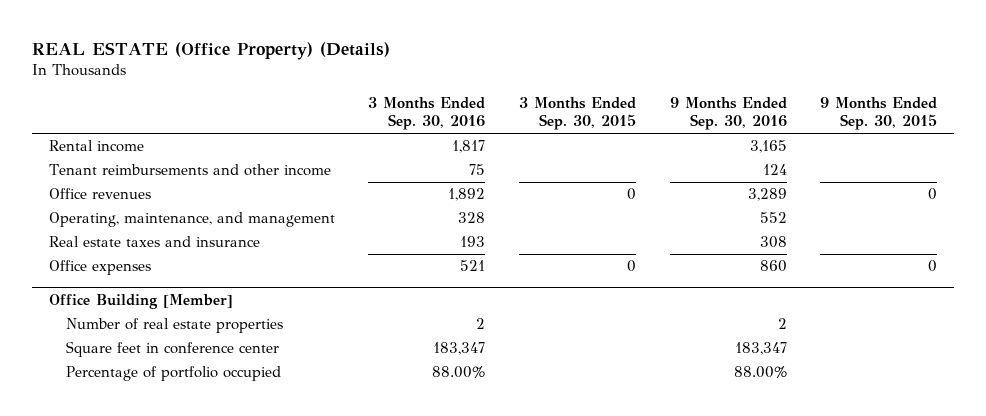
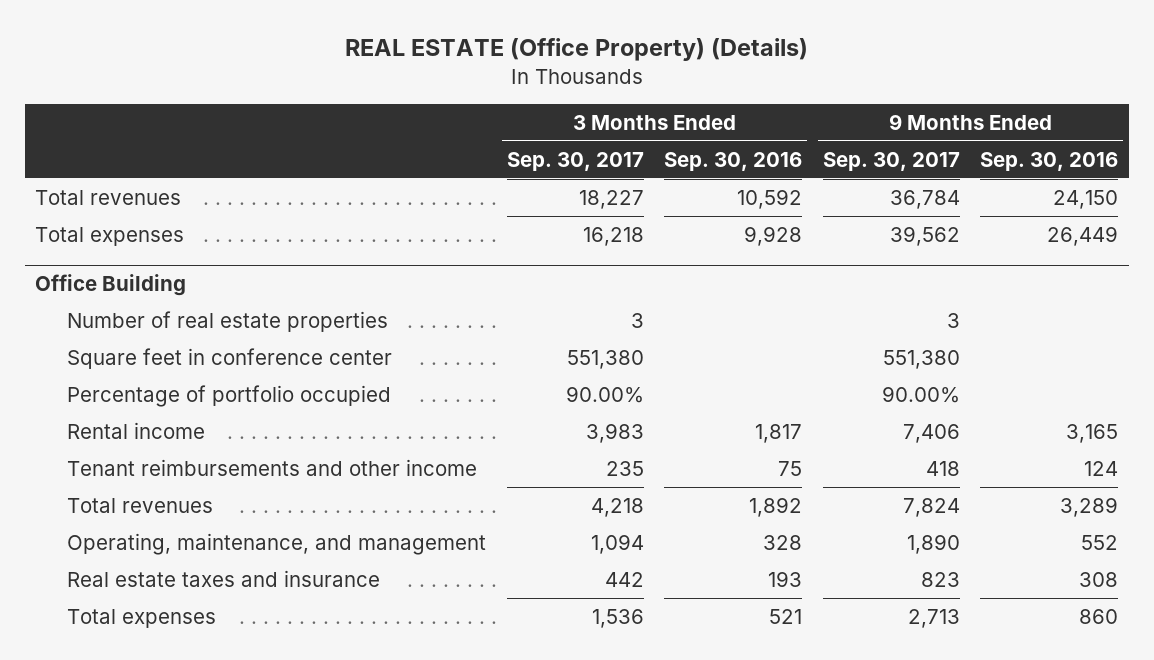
- | 3 Months Ended Sep. 30, 2016 | 3 Months Ended Sep. 30, 2015 | 9 Months Ended Sep. 30, 2016 | 9 Months Ended Sep. 30, 2015
+ | 3 Months Ended Sep. 30, 2017 | 3 Months Ended Sep. 30, 2016 | 9 Months Ended Sep. 30, 2017 | 9 Months Ended Sep. 30, 2016
+ Total revenues | 18,227 | 10,592 | 36,784 | 24,150
+ Total expenses | 16,218 | 9,928 | 39,562 | 26,449
+ Office Building
+ Number of real estate properties | 3 | | 3 |
+ Square feet in conference center | 551,380 | | 551,380 |
+ Percentage of portfolio occupied | 90.00% | | 90.00% |
- Office revenues | 1,892 | 0 | 3,289 | 0
+ Total revenues | 4,218 | 1,892 | 7,824 | 3,289
- Office expenses | 521 | 0 | 860 | 0
- Office Building [Member]
- Number of real estate properties | 2 | | 2 |
- Square feet in conference center | 183,347 | | 183,347 |
- Percentage of portfolio occupied | 88.00% | | 88.00% |
+ Total expenses | 1,536 | 521 | 2,713 | 860

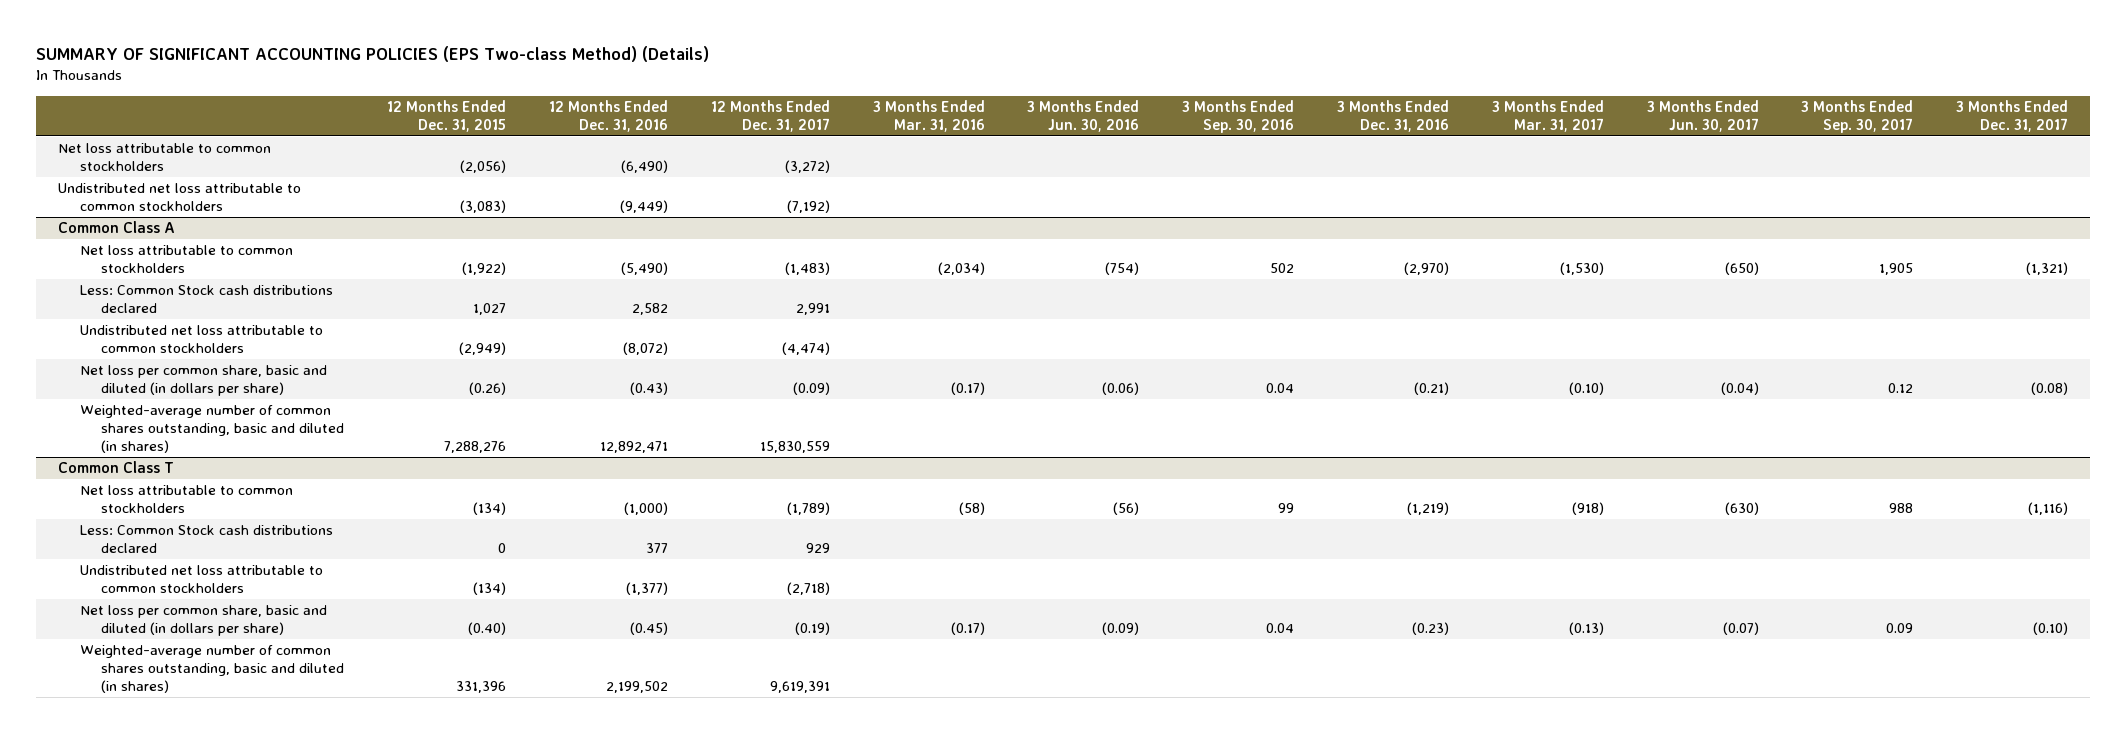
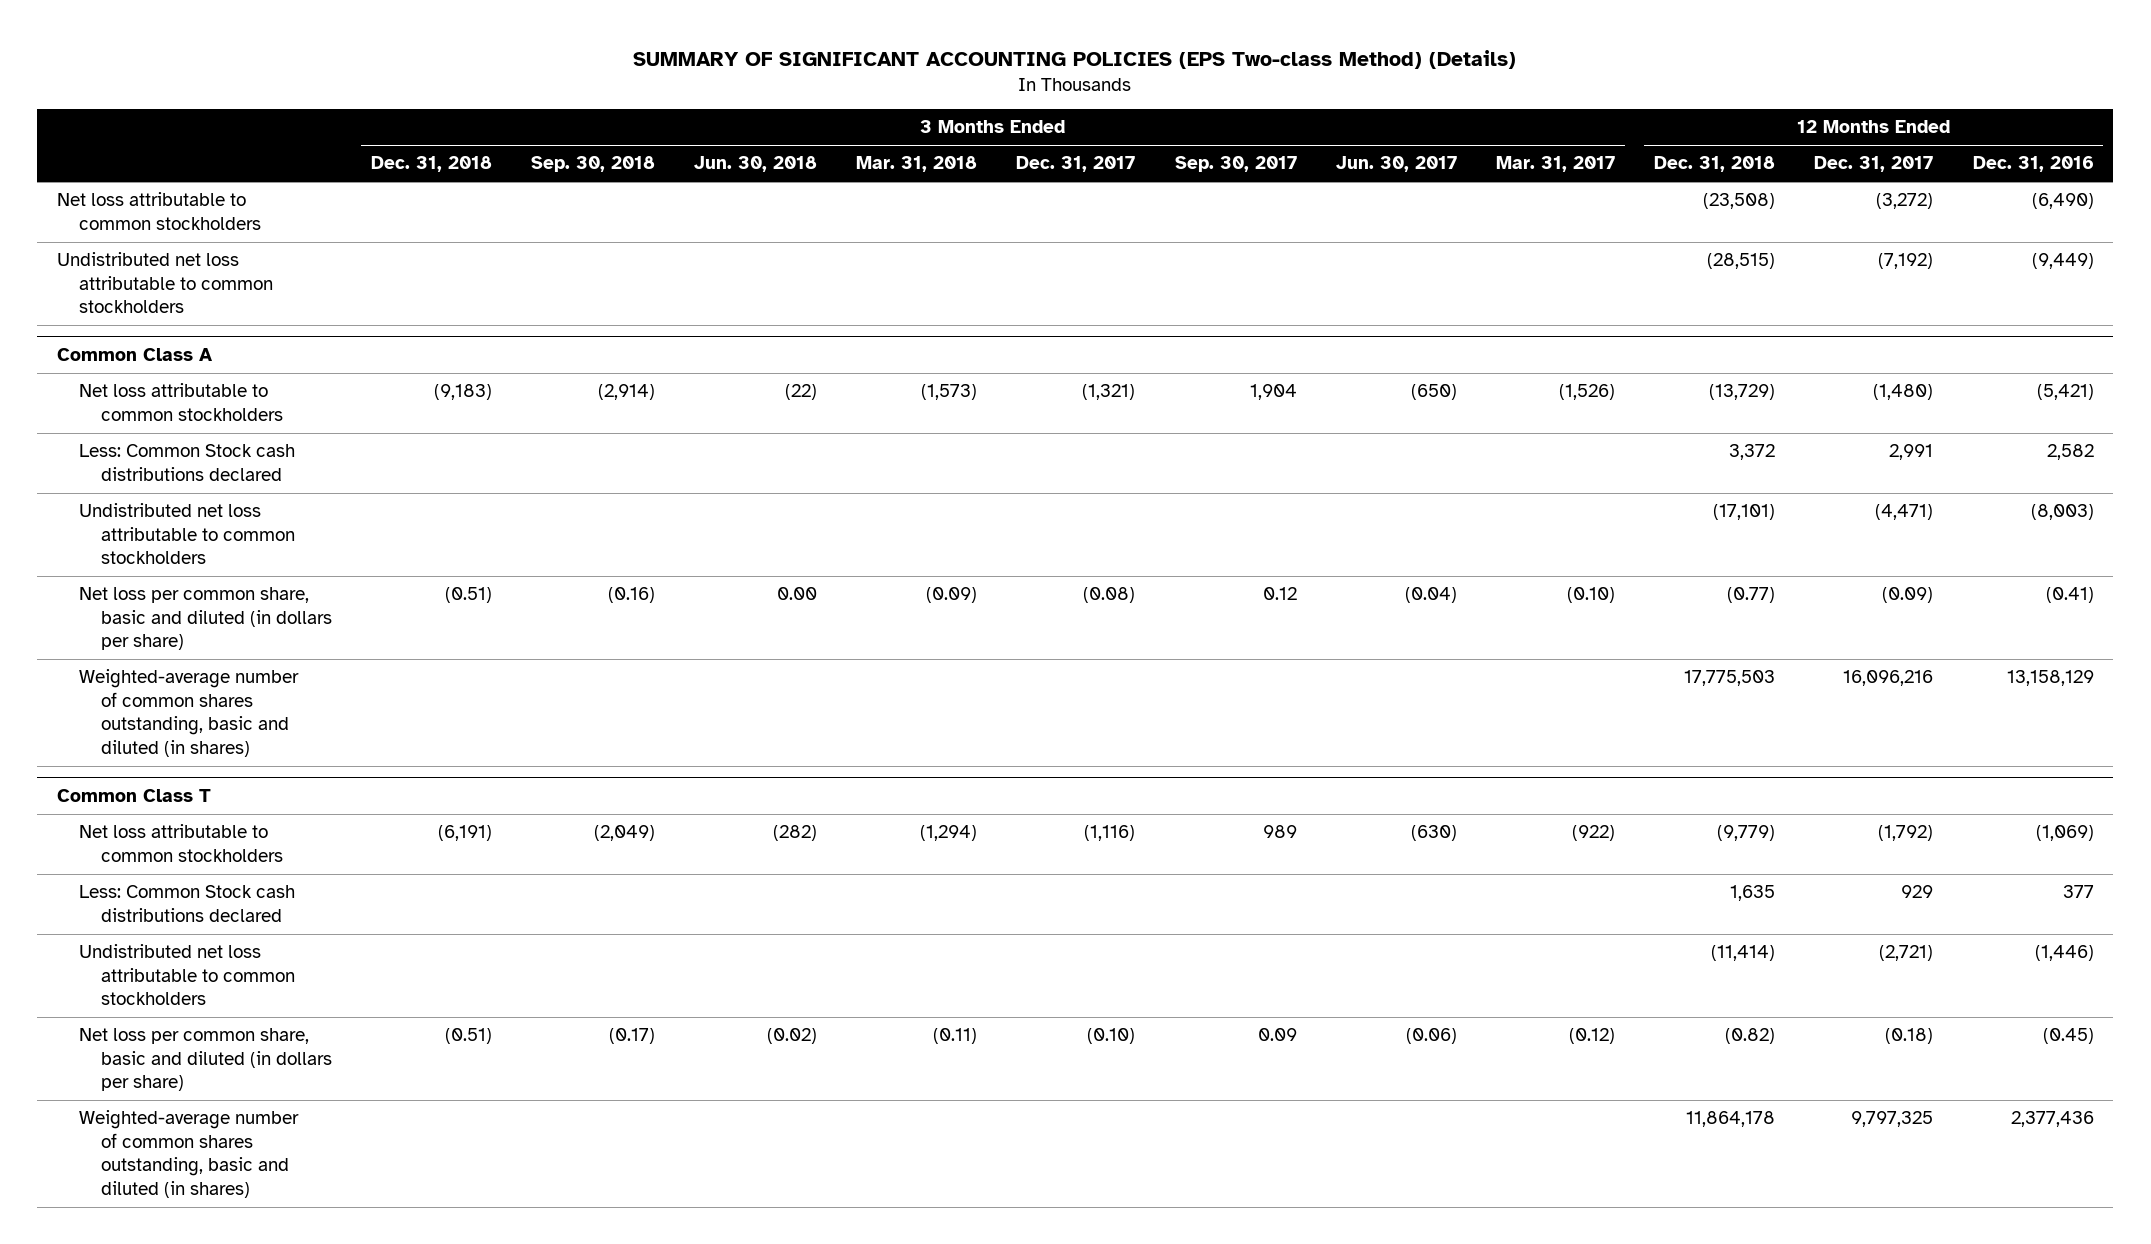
- | 12 Months Ended Dec. 31, 2015 | 12 Months Ended Dec. 31, 2016 | 12 Months Ended Dec. 31, 2017 | 3 Months Ended Mar. 31, 2016 | 3 Months Ended Jun. 30, 2016 | 3 Months Ended Sep. 30, 2016 | 3 Months Ended Dec. 31, 2016 | 3 Months Ended Mar. 31, 2017 | 3 Months Ended Jun. 30, 2017 | 3 Months Ended Sep. 30, 2017 | 3 Months Ended Dec. 31, 2017
+ | 3 Months Ended Dec. 31, 2018 | 3 Months Ended Sep. 30, 2018 | 3 Months Ended Jun. 30, 2018 | 3 Months Ended Mar. 31, 2018 | 3 Months Ended Dec. 31, 2017 | 3 Months Ended Sep. 30, 2017 | 3 Months Ended Jun. 30, 2017 | 3 Months Ended Mar. 31, 2017 | 12 Months Ended Dec. 31, 2018 | 12 Months Ended Dec. 31, 2017 | 12 Months Ended Dec. 31, 2016
@ Common Class A
- Net loss attributable to common stockholders | (1,922) | (5,490) | (1,483) | (2,034) | (754) | 502 | (2,970) | (1,530) | (650) | 1,905 | (1,321)
+ Net loss attributable to common stockholders | (9,183) | (2,914) | (22) | (1,573) | (1,321) | 1,904 | (650) | (1,526) | (13,729) | (1,480) | (5,421)
- Undistributed net loss attributable to common stockholders | (2,949) | (8,072) | (4,474) | | | | | | | |
- Net loss per common share, basic and diluted (in dollars per share) | (0.26) | (0.43) | (0.09) | (0.17) | (0.06) | 0.04 | (0.21) | (0.10) | (0.04) | 0.12 | (0.08)
- Weighted-average number of common shares outstanding, basic and diluted (in shares) | 7,288,276 | 12,892,471 | 15,830,559 | | | | | | | |
+ Undistributed net loss attributable to common stockholders | | | | | | | | | (17,101) | (4,471) | (8,003)
+ Net loss per common share, basic and diluted (in dollars per share) | (0.51) | (0.16) | 0.00 | (0.09) | (0.08) | 0.12 | (0.04) | (0.10) | (0.77) | (0.09) | (0.41)
+ Weighted-average number of common shares outstanding, basic and diluted (in shares) | | | | | | | | | 17,775,503 | 16,096,216 | 13,158,129
@ Common Class T
- Net loss attributable to common stockholders | (134) | (1,000) | (1,789) | (58) | (56) | 99 | (1,219) | (918) | (630) | 988 | (1,116)
+ Net loss attributable to common stockholders | (6,191) | (2,049) | (282) | (1,294) | (1,116) | 989 | (630) | (922) | (9,779) | (1,792) | (1,069)
- Undistributed net loss attributable to common stockholders | (134) | (1,377) | (2,718) | | | | | | | |
- Net loss per common share, basic and diluted (in dollars per share) | (0.40) | (0.45) | (0.19) | (0.17) | (0.09) | 0.04 | (0.23) | (0.13) | (0.07) | 0.09 | (0.10)
- Weighted-average number of common shares outstanding, basic and diluted (in shares) | 331,396 | 2,199,502 | 9,619,391 | | | | | | | |
+ Undistributed net loss attributable to common stockholders | | | | | | | | | (11,414) | (2,721) | (1,446)
+ Net loss per common share, basic and diluted (in dollars per share) | (0.51) | (0.17) | (0.02) | (0.11) | (0.10) | 0.09 | (0.06) | (0.12) | (0.82) | (0.18) | (0.45)
+ Weighted-average number of common shares outstanding, basic and diluted (in shares) | | | | | | | | | 11,864,178 | 9,797,325 | 2,377,436

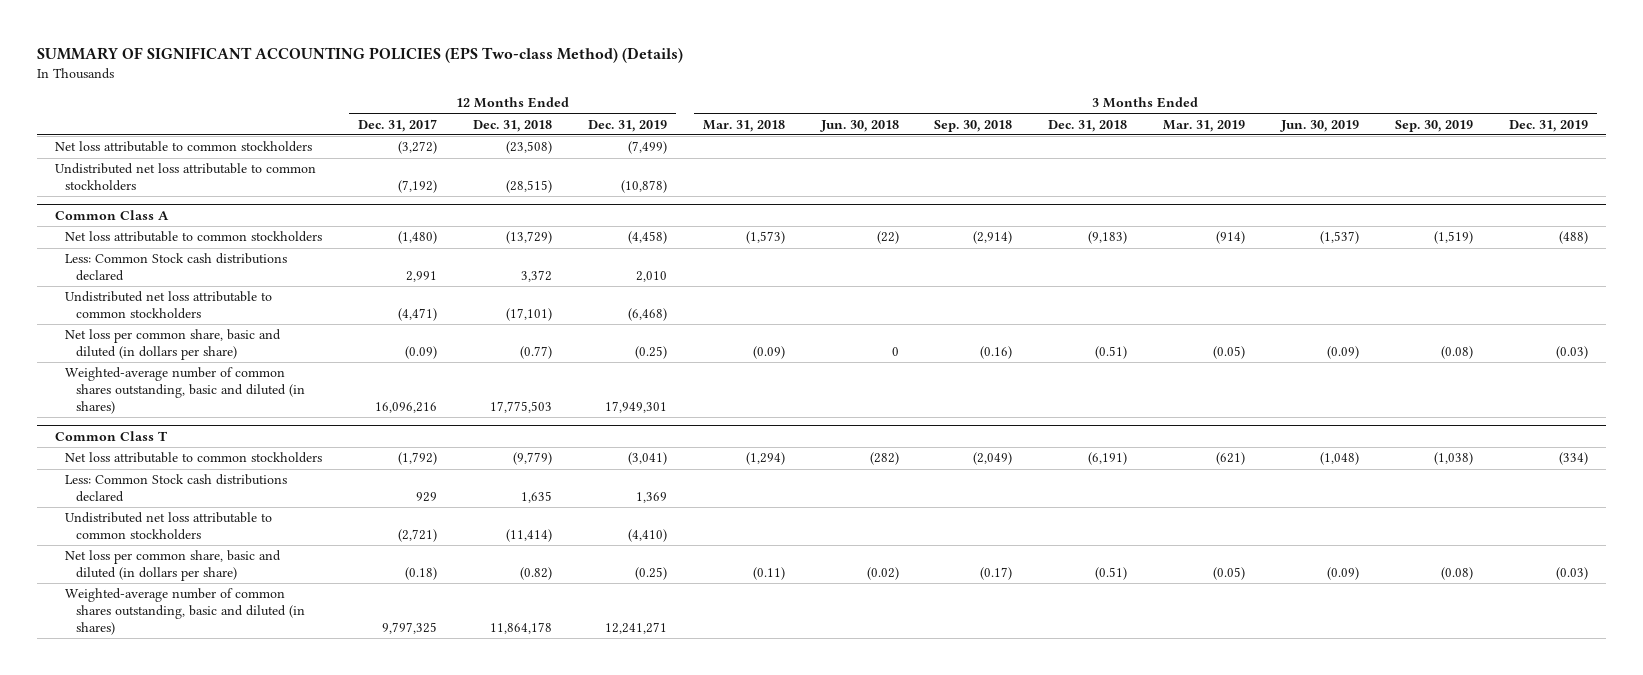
- | 3 Months Ended Dec. 31, 2018 | 3 Months Ended Sep. 30, 2018 | 3 Months Ended Jun. 30, 2018 | 3 Months Ended Mar. 31, 2018 | 3 Months Ended Dec. 31, 2017 | 3 Months Ended Sep. 30, 2017 | 3 Months Ended Jun. 30, 2017 | 3 Months Ended Mar. 31, 2017 | 12 Months Ended Dec. 31, 2018 | 12 Months Ended Dec. 31, 2017 | 12 Months Ended Dec. 31, 2016
+ | 12 Months Ended Dec. 31, 2017 | 12 Months Ended Dec. 31, 2018 | 12 Months Ended Dec. 31, 2019 | 3 Months Ended Mar. 31, 2018 | 3 Months Ended Jun. 30, 2018 | 3 Months Ended Sep. 30, 2018 | 3 Months Ended Dec. 31, 2018 | 3 Months Ended Mar. 31, 2019 | 3 Months Ended Jun. 30, 2019 | 3 Months Ended Sep. 30, 2019 | 3 Months Ended Dec. 31, 2019
@ Common Class A
- Net loss per common share, basic and diluted (in dollars per share) | (0.51) | (0.16) | 0.00 | (0.09) | (0.08) | 0.12 | (0.04) | (0.10) | (0.77) | (0.09) | (0.41)
+ Net loss per common share, basic and diluted (in dollars per share) | (0.09) | (0.77) | (0.25) | (0.09) | 0 | (0.16) | (0.51) | (0.05) | (0.09) | (0.08) | (0.03)

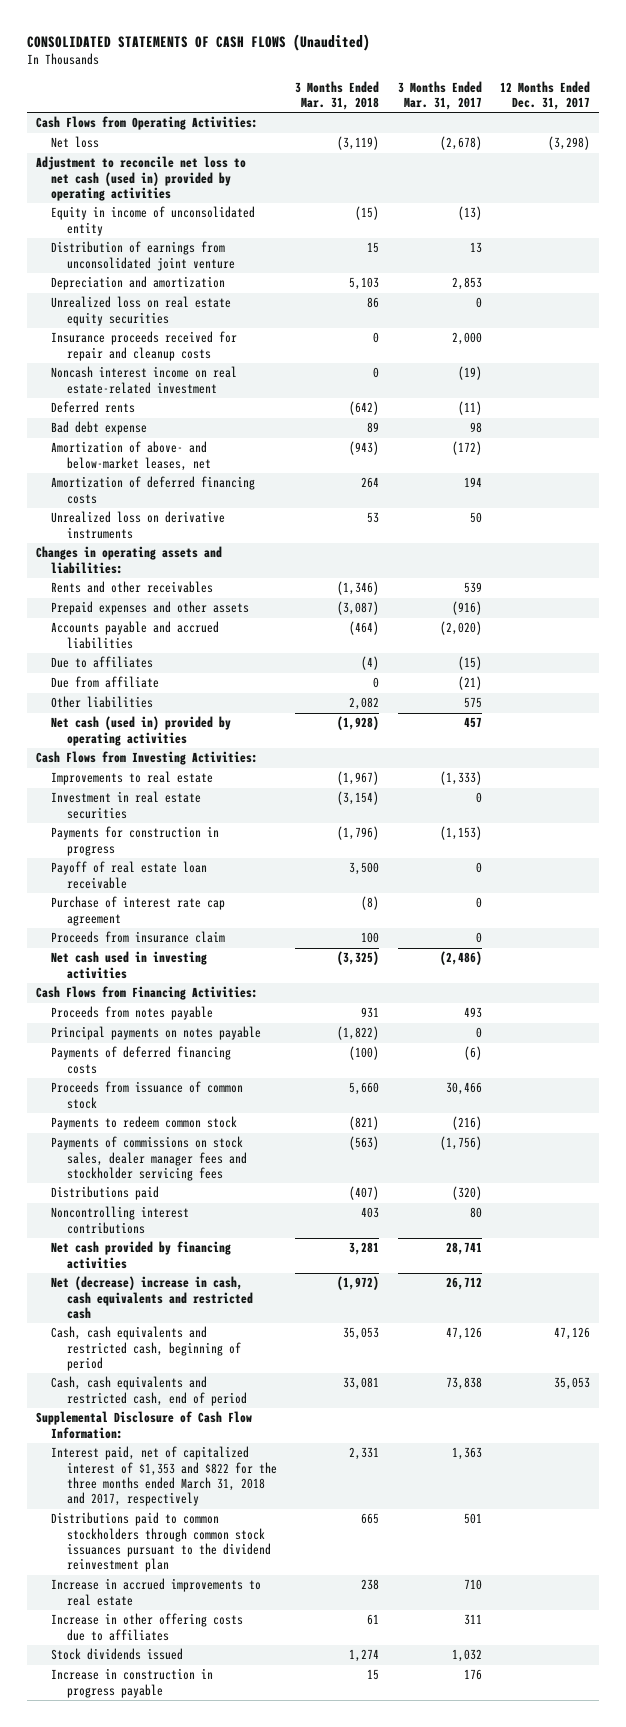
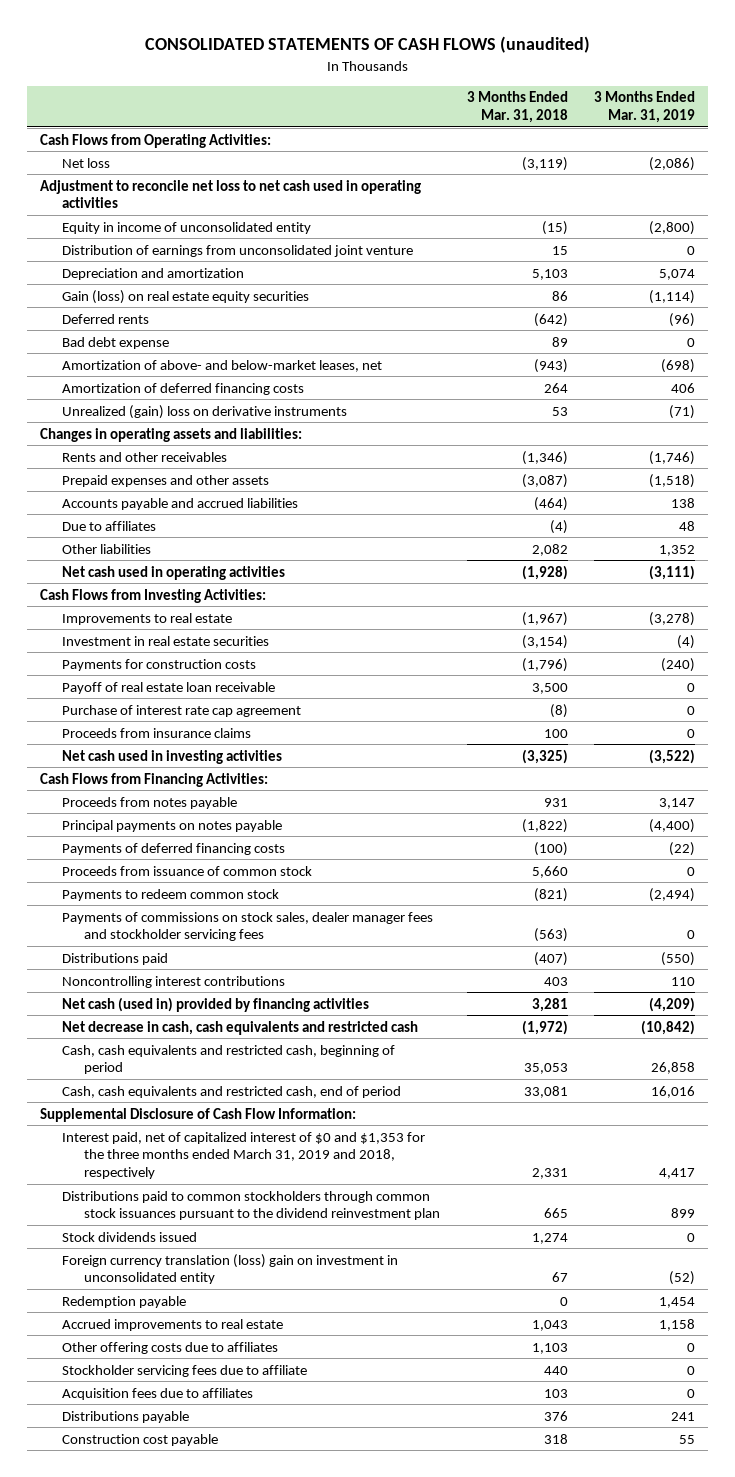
- CONSOLIDATED STATEMENTS OF CASH FLOWS (Unaudited)
+ CONSOLIDATED STATEMENTS OF CASH FLOWS (unaudited)
- | 3 Months Ended Mar. 31, 2018 | 3 Months Ended Mar. 31, 2017 | 12 Months Ended Dec. 31, 2017
+ | 3 Months Ended Mar. 31, 2018 | 3 Months Ended Mar. 31, 2019
- Adjustment to reconcile net loss to net cash (used in) provided by operating activities
+ Adjustment to reconcile net loss to net cash used in operating activities
- Unrealized loss on real estate equity securities | 86 | 0 |
- Insurance proceeds received for repair and cleanup costs | 0 | 2,000 |
- Noncash interest income on real estate-related investment | 0 | (19) |
+ Gain (loss) on real estate equity securities | 86 | (1,114)
- Unrealized loss on derivative instruments | 53 | 50 |
+ Unrealized (gain) loss on derivative instruments | 53 | (71)
- Due from affiliate | 0 | (21) |
- Net cash (used in) provided by operating activities | (1,928) | 457 |
+ Net cash used in operating activities | (1,928) | (3,111)
- Payments for construction in progress | (1,796) | (1,153) |
+ Payments for construction costs | (1,796) | (240)
- Proceeds from insurance claim | 100 | 0 |
+ Proceeds from insurance claims | 100 | 0
- Net cash provided by financing activities | 3,281 | 28,741 |
- Net (decrease) increase in cash, cash equivalents and restricted cash | (1,972) | 26,712 |
+ Net cash (used in) provided by financing activities | 3,281 | (4,209)
+ Net decrease in cash, cash equivalents and restricted cash | (1,972) | (10,842)
- Interest paid, net of capitalized interest of $1,353 and $822 for the three months ended March 31, 2018 and 2017, respectively | 2,331 | 1,363 |
+ Interest paid, net of capitalized interest of $0 and $1,353 for the three months ended March 31, 2019 and 2018, respectively | 2,331 | 4,417
- Increase in accrued improvements to real estate | 238 | 710 |
- Increase in other offering costs due to affiliates | 61 | 311 |
- Increase in construction in progress payable | 15 | 176 |
+ Foreign currency translation (loss) gain on investment in unconsolidated entity | 67 | (52)
+ Redemption payable | 0 | 1,454
+ Accrued improvements to real estate | 1,043 | 1,158
+ Other offering costs due to affiliates | 1,103 | 0
+ Stockholder servicing fees due to affiliate | 440 | 0
+ Acquisition fees due to affiliates | 103 | 0
+ Distributions payable | 376 | 241
+ Construction cost payable | 318 | 55

